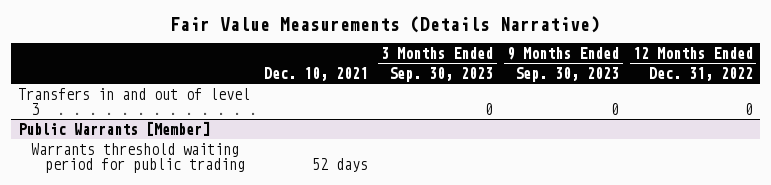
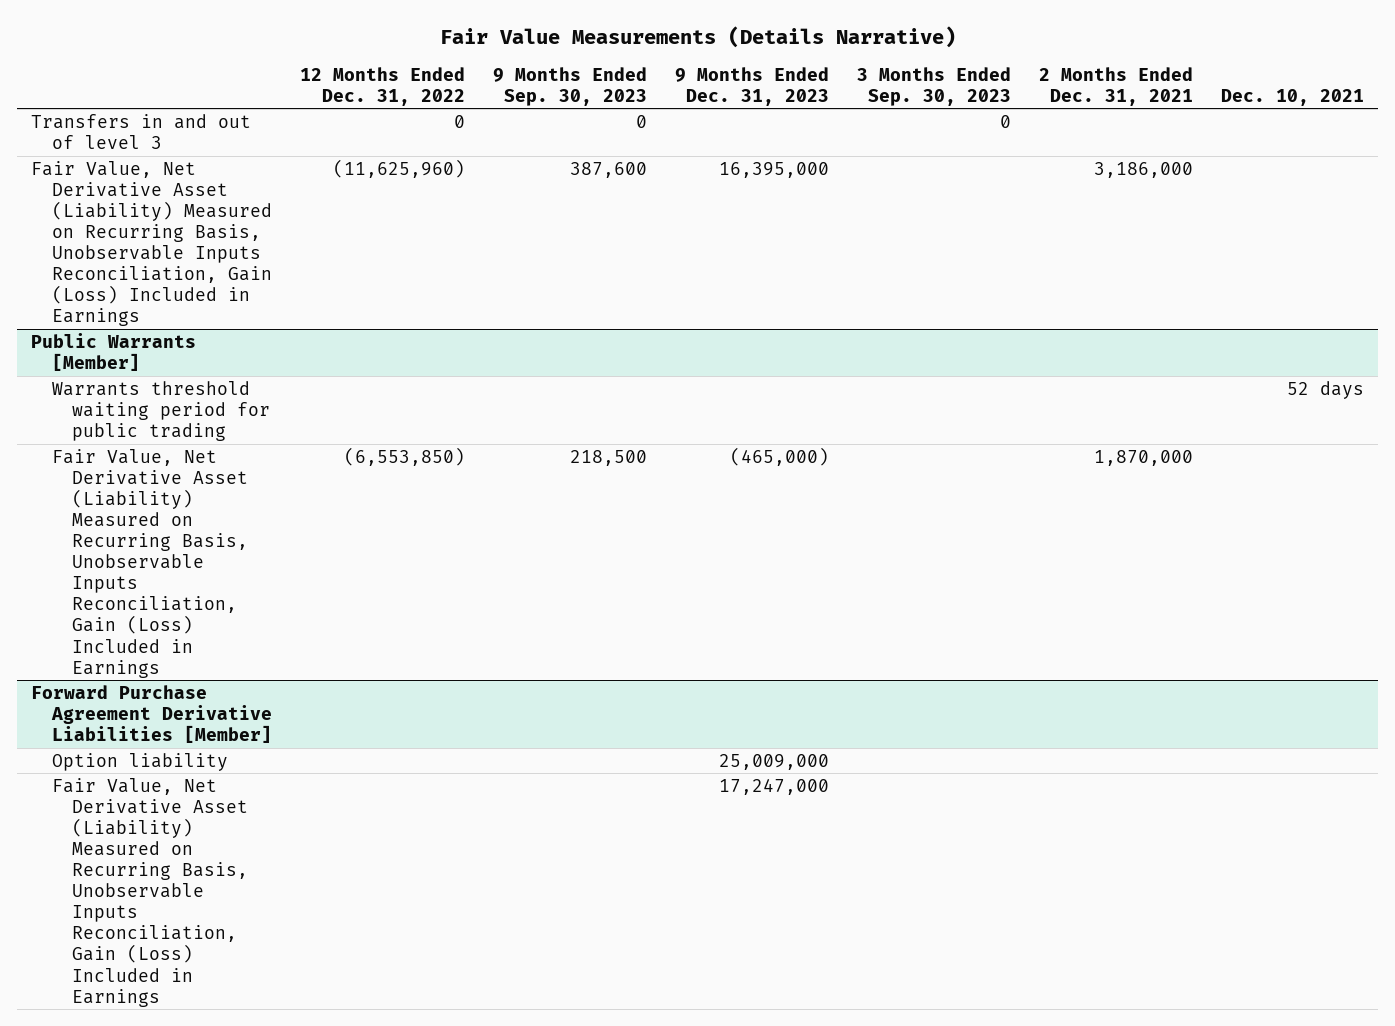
- | Dec. 10, 2021 | 3 Months Ended Sep. 30, 2023 | 9 Months Ended Sep. 30, 2023 | 12 Months Ended Dec. 31, 2022
+ | 12 Months Ended Dec. 31, 2022 | 9 Months Ended Sep. 30, 2023 | 9 Months Ended Dec. 31, 2023 | 3 Months Ended Sep. 30, 2023 | 2 Months Ended Dec. 31, 2021 | Dec. 10, 2021
+ Fair Value, Net Derivative Asset (Liability) Measured on Recurring Basis, Unobservable Inputs Reconciliation, Gain (Loss) Included in Earnings | (11,625,960) | 387,600 | 16,395,000 | | 3,186,000 |
@ Public Warrants [Member]
+ Fair Value, Net Derivative Asset (Liability) Measured on Recurring Basis, Unobservable Inputs Reconciliation, Gain (Loss) Included in Earnings | (6,553,850) | 218,500 | (465,000) | | 1,870,000 |
+ Forward Purchase Agreement Derivative Liabilities [Member]
+ Option liability | | | 25,009,000 | | |
+ Fair Value, Net Derivative Asset (Liability) Measured on Recurring Basis, Unobservable Inputs Reconciliation, Gain (Loss) Included in Earnings | | | 17,247,000 | | |

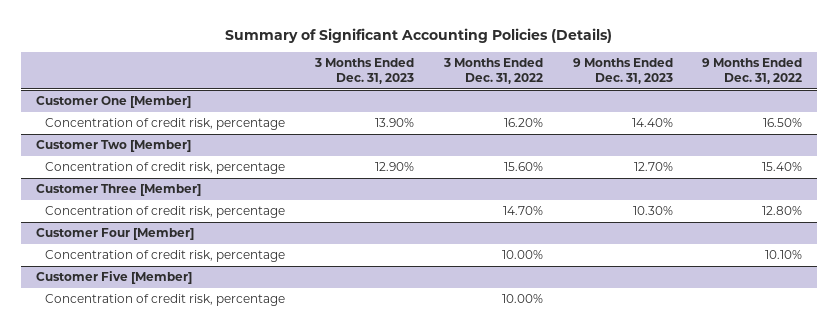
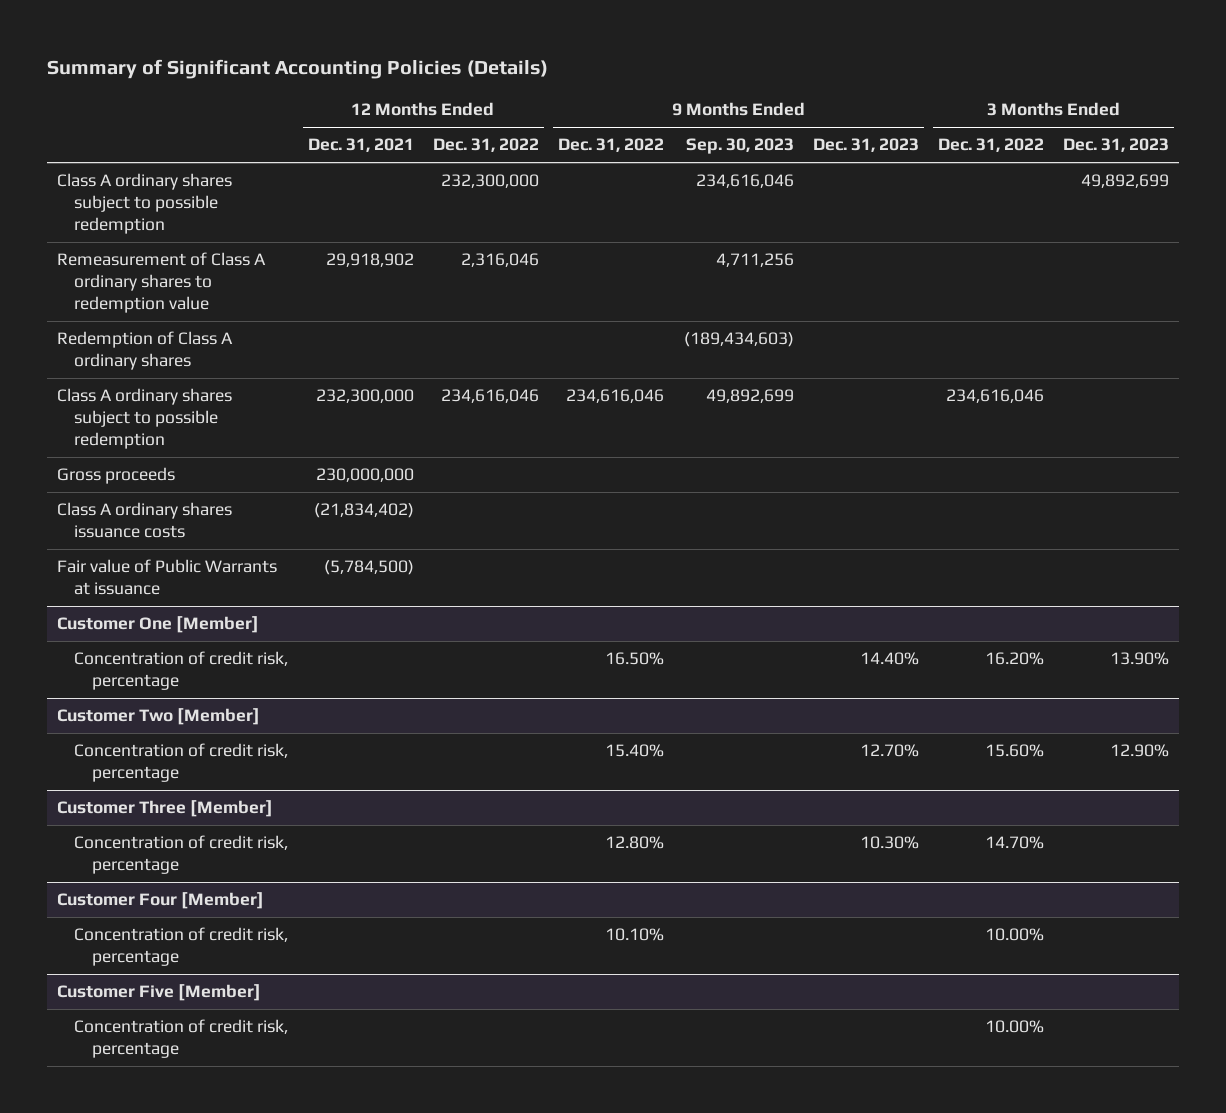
- | 3 Months Ended Dec. 31, 2023 | 3 Months Ended Dec. 31, 2022 | 9 Months Ended Dec. 31, 2023 | 9 Months Ended Dec. 31, 2022
+ | 12 Months Ended Dec. 31, 2021 | 12 Months Ended Dec. 31, 2022 | 9 Months Ended Dec. 31, 2022 | 9 Months Ended Sep. 30, 2023 | 9 Months Ended Dec. 31, 2023 | 3 Months Ended Dec. 31, 2022 | 3 Months Ended Dec. 31, 2023
+ Class A ordinary shares subject to possible redemption | | 232,300,000 | | 234,616,046 | | | 49,892,699
+ Remeasurement of Class A ordinary shares to redemption value | 29,918,902 | 2,316,046 | | 4,711,256 | | |
+ Redemption of Class A ordinary shares | | | | (189,434,603) | | |
+ Class A ordinary shares subject to possible redemption | 232,300,000 | 234,616,046 | 234,616,046 | 49,892,699 | | 234,616,046 |
+ Gross proceeds | 230,000,000 | | | | | |
+ Class A ordinary shares issuance costs | (21,834,402) | | | | | |
+ Fair value of Public Warrants at issuance | (5,784,500) | | | | | |

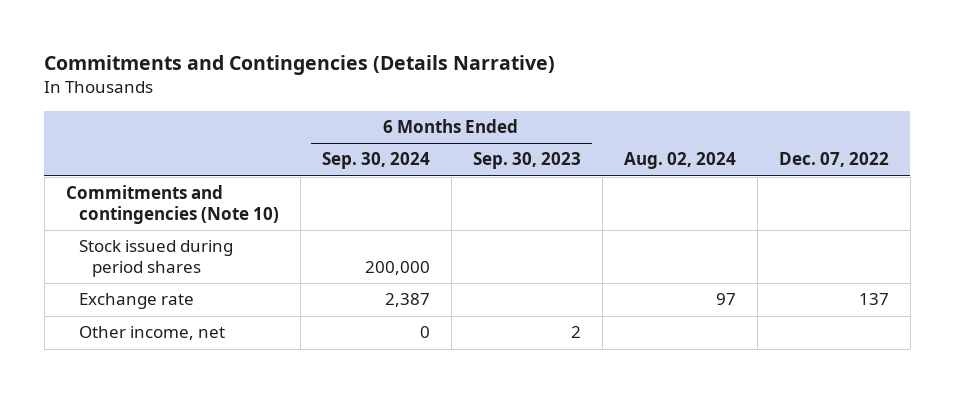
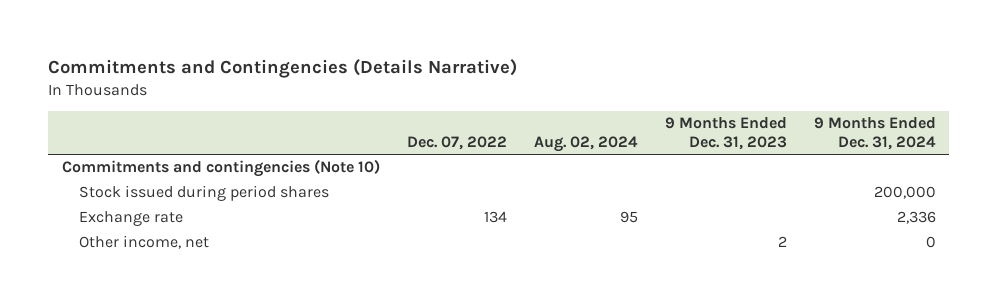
- | 6 Months Ended Sep. 30, 2024 | 6 Months Ended Sep. 30, 2023 | Aug. 02, 2024 | Dec. 07, 2022
+ | Dec. 07, 2022 | Aug. 02, 2024 | 9 Months Ended Dec. 31, 2023 | 9 Months Ended Dec. 31, 2024
- Exchange rate | 2,387 | | 97 | 137
+ Exchange rate | 134 | 95 | | 2,336

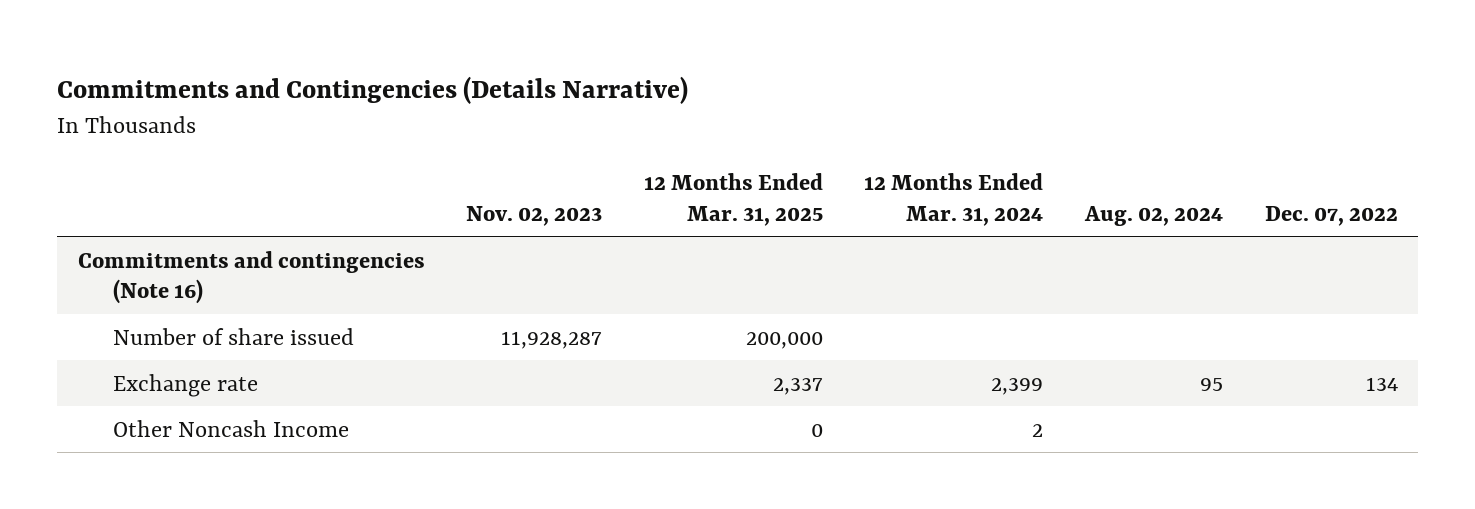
- | Dec. 07, 2022 | Aug. 02, 2024 | 9 Months Ended Dec. 31, 2023 | 9 Months Ended Dec. 31, 2024
+ | Nov. 02, 2023 | 12 Months Ended Mar. 31, 2025 | 12 Months Ended Mar. 31, 2024 | Aug. 02, 2024 | Dec. 07, 2022
- Commitments and contingencies (Note 10)
- Stock issued during period shares | | | | 200,000
+ Commitments and contingencies (Note 16)
+ Number of share issued | 11,928,287 | 200,000 | | |
- Other income, net | | | 2 | 0
+ Other Noncash Income | | 0 | 2 | |

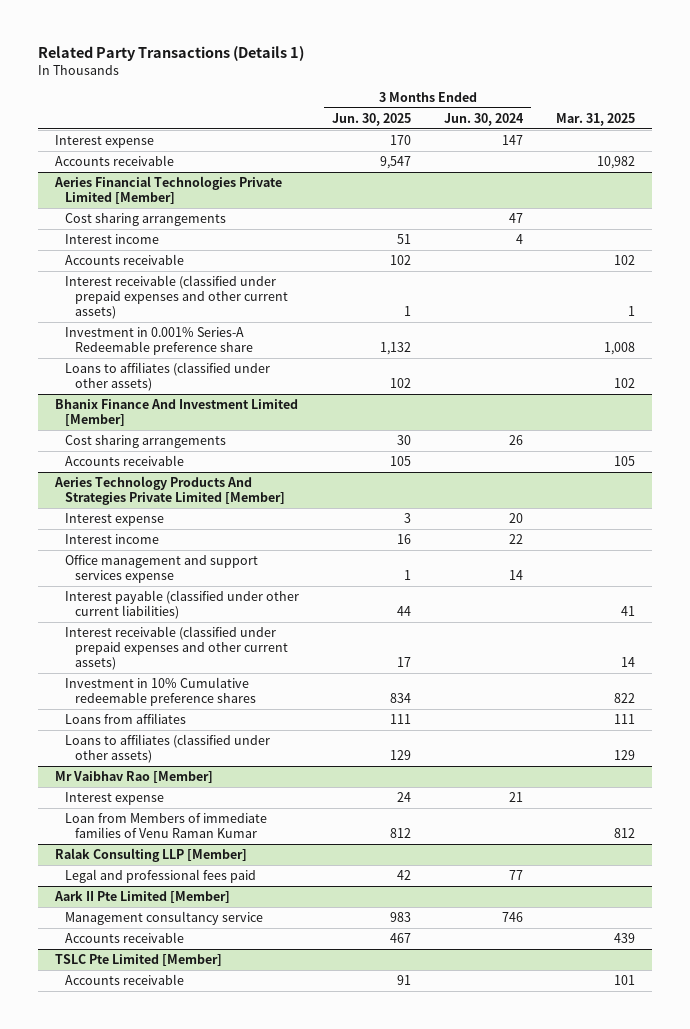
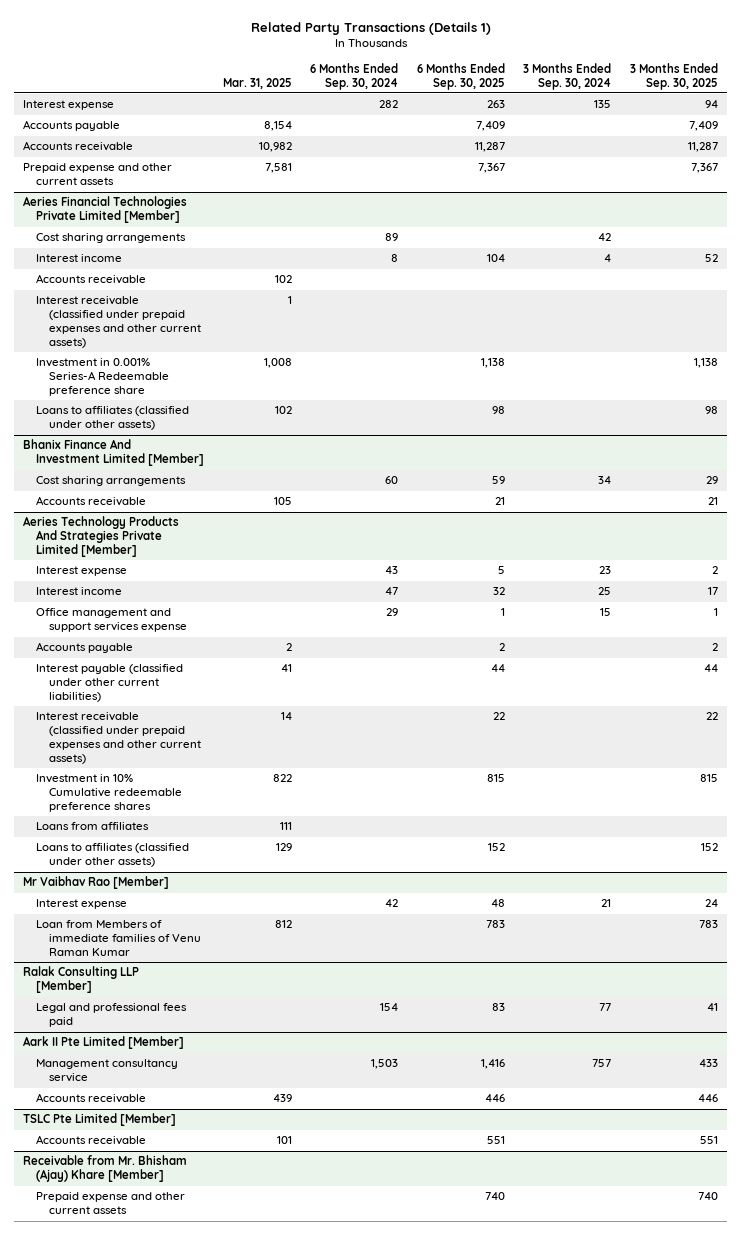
- | 3 Months Ended Jun. 30, 2025 | 3 Months Ended Jun. 30, 2024 | Mar. 31, 2025
+ | Mar. 31, 2025 | 6 Months Ended Sep. 30, 2024 | 6 Months Ended Sep. 30, 2025 | 3 Months Ended Sep. 30, 2024 | 3 Months Ended Sep. 30, 2025
+ Accounts payable | 8,154 | | 7,409 | | 7,409
+ Prepaid expense and other current assets | 7,581 | | 7,367 | | 7,367
@ Aeries Technology Products And Strategies Private Limited [Member]
+ Accounts payable | 2 | | 2 | | 2
+ Receivable from Mr. Bhisham (Ajay) Khare [Member]
+ Prepaid expense and other current assets | | | 740 | | 740

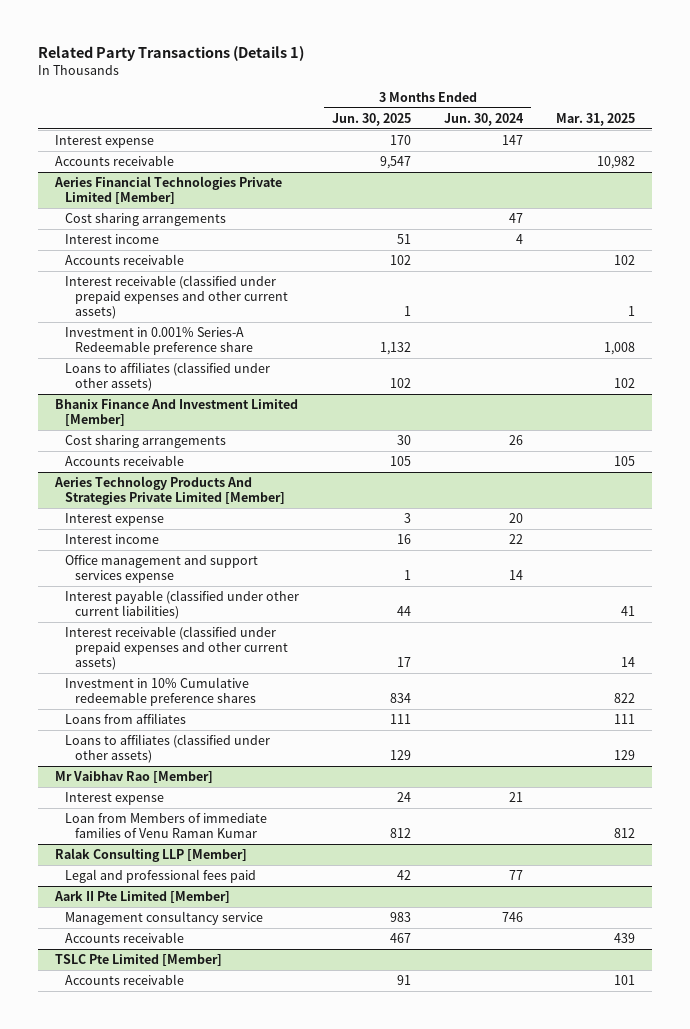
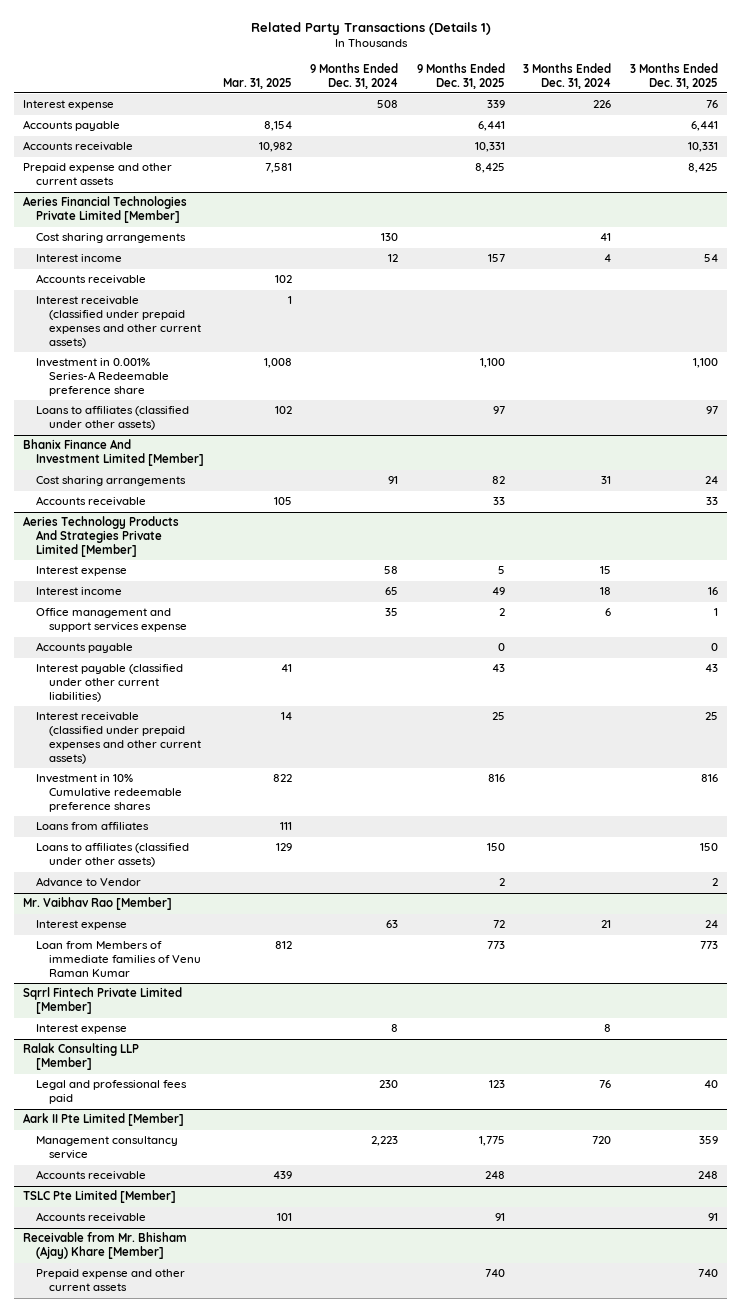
- | 3 Months Ended Jun. 30, 2025 | 3 Months Ended Jun. 30, 2024 | Mar. 31, 2025
+ | Mar. 31, 2025 | 9 Months Ended Dec. 31, 2024 | 9 Months Ended Dec. 31, 2025 | 3 Months Ended Dec. 31, 2024 | 3 Months Ended Dec. 31, 2025
+ Accounts payable | 8,154 | | 6,441 | | 6,441
+ Prepaid expense and other current assets | 7,581 | | 8,425 | | 8,425
@ Aeries Technology Products And Strategies Private Limited [Member]
+ Accounts payable | | | 0 | | 0
- Mr Vaibhav Rao [Member]
@ Aeries Technology Products And Strategies Private Limited [Member]
+ Advance to Vendor | | | 2 | | 2
+ Mr. Vaibhav Rao [Member]
+ Sqrrl Fintech Private Limited [Member]
+ Interest expense | | 8 | | 8 |
+ Receivable from Mr. Bhisham (Ajay) Khare [Member]
+ Prepaid expense and other current assets | | | 740 | | 740

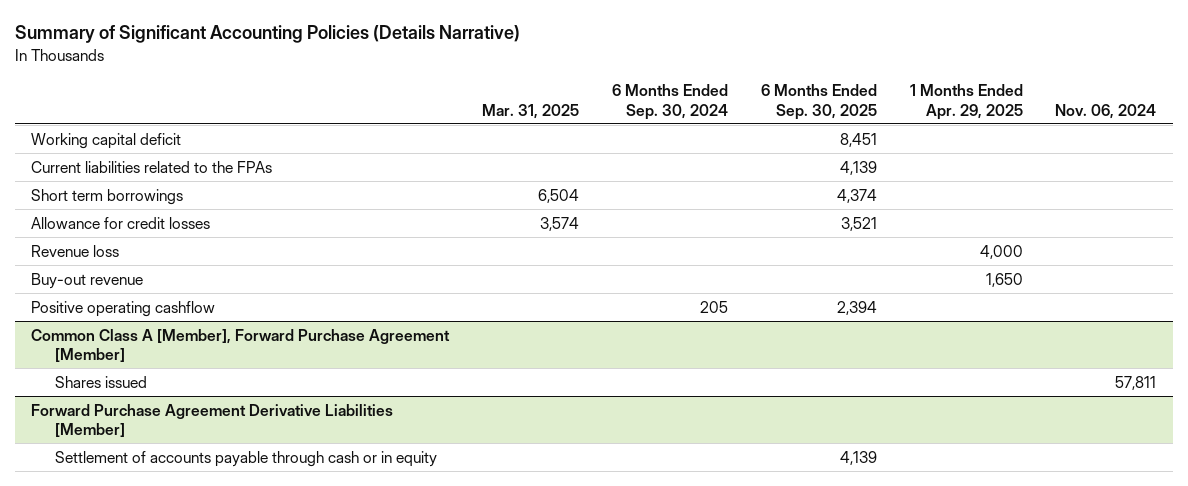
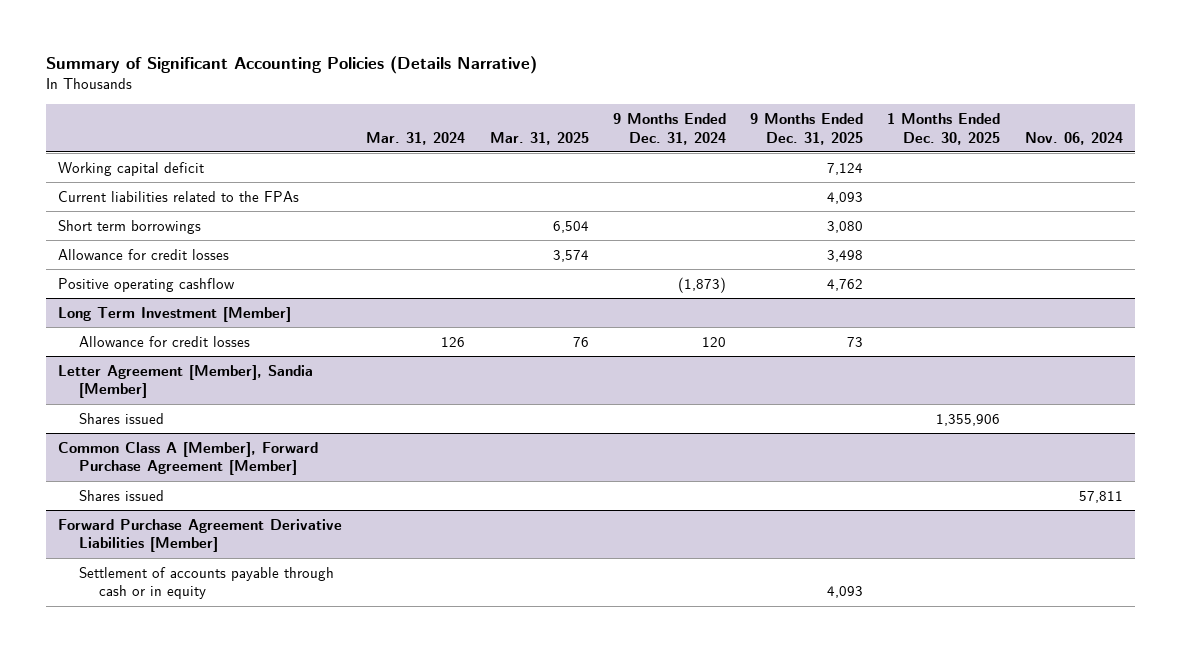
- | Mar. 31, 2025 | 6 Months Ended Sep. 30, 2024 | 6 Months Ended Sep. 30, 2025 | 1 Months Ended Apr. 29, 2025 | Nov. 06, 2024
+ | Mar. 31, 2024 | Mar. 31, 2025 | 9 Months Ended Dec. 31, 2024 | 9 Months Ended Dec. 31, 2025 | 1 Months Ended Dec. 30, 2025 | Nov. 06, 2024
- Revenue loss | | | | 4,000 |
- Buy-out revenue | | | | 1,650 |
+ Long Term Investment [Member]
+ Allowance for credit losses | 126 | 76 | 120 | 73 | |
+ Letter Agreement [Member], Sandia [Member]
+ Shares issued | | | | | 1,355,906 |

